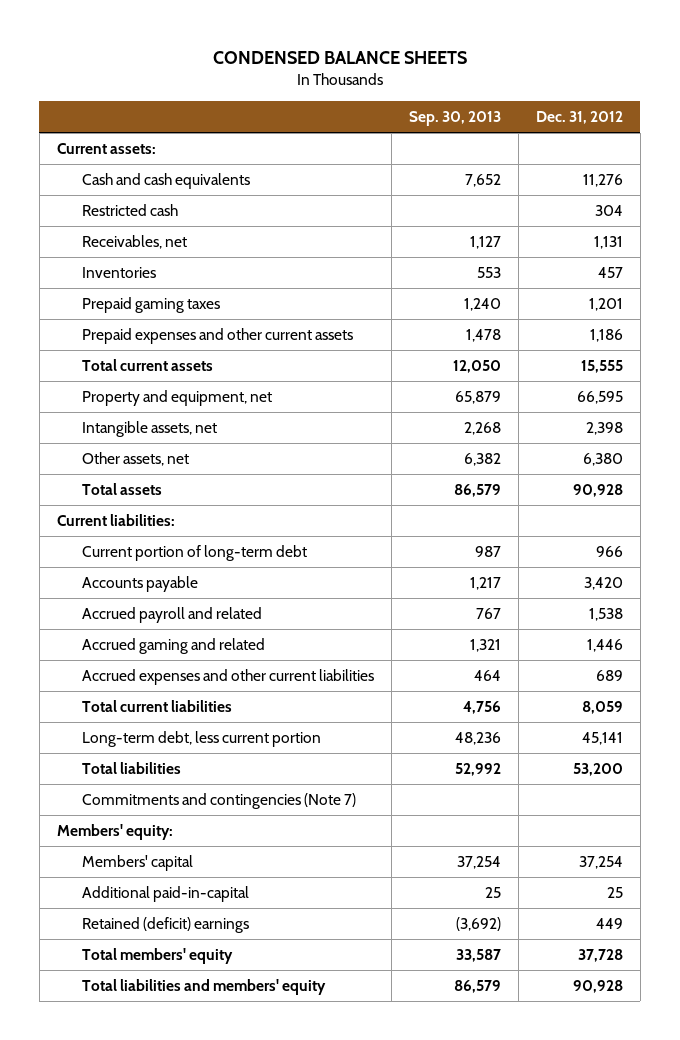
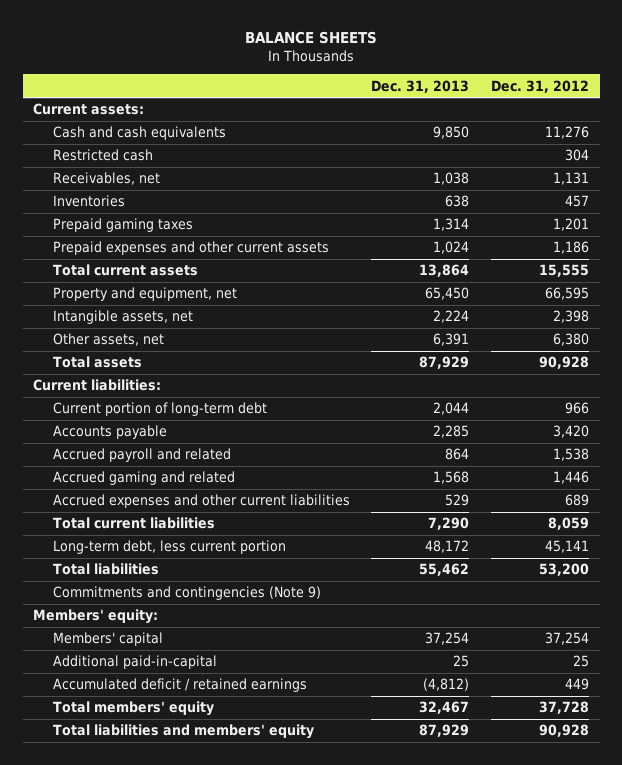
- CONDENSED BALANCE SHEETS
+ BALANCE SHEETS
- | Sep. 30, 2013 | Dec. 31, 2012
+ | Dec. 31, 2013 | Dec. 31, 2012
- Commitments and contingencies (Note 7)
+ Commitments and contingencies (Note 9)
- Retained (deficit) earnings | (3,692) | 449
+ Accumulated deficit / retained earnings | (4,812) | 449

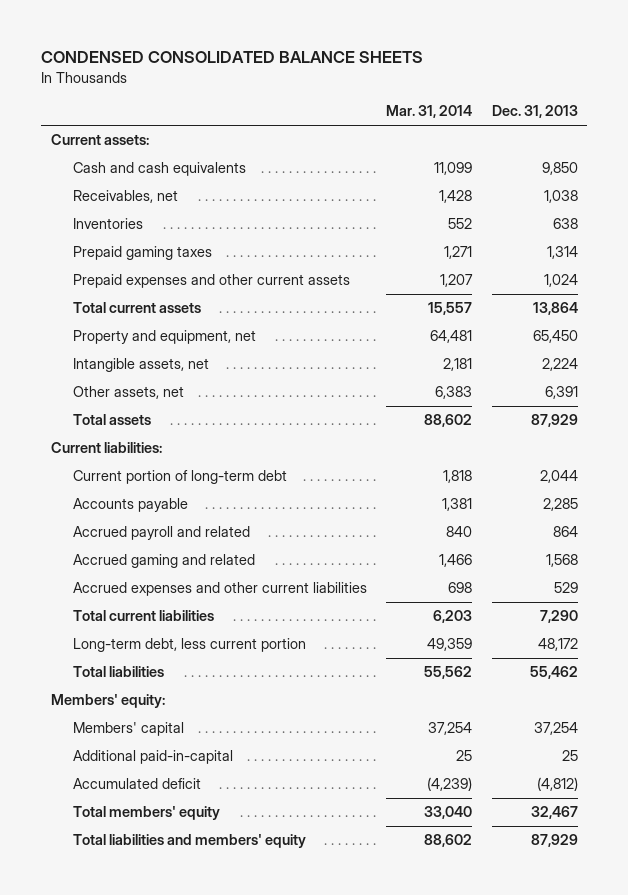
- BALANCE SHEETS
+ CONDENSED CONSOLIDATED BALANCE SHEETS
- | Dec. 31, 2013 | Dec. 31, 2012
+ | Mar. 31, 2014 | Dec. 31, 2013
- Restricted cash | | 304
- Commitments and contingencies (Note 9)
- Accumulated deficit / retained earnings | (4,812) | 449
+ Accumulated deficit | (4,239) | (4,812)

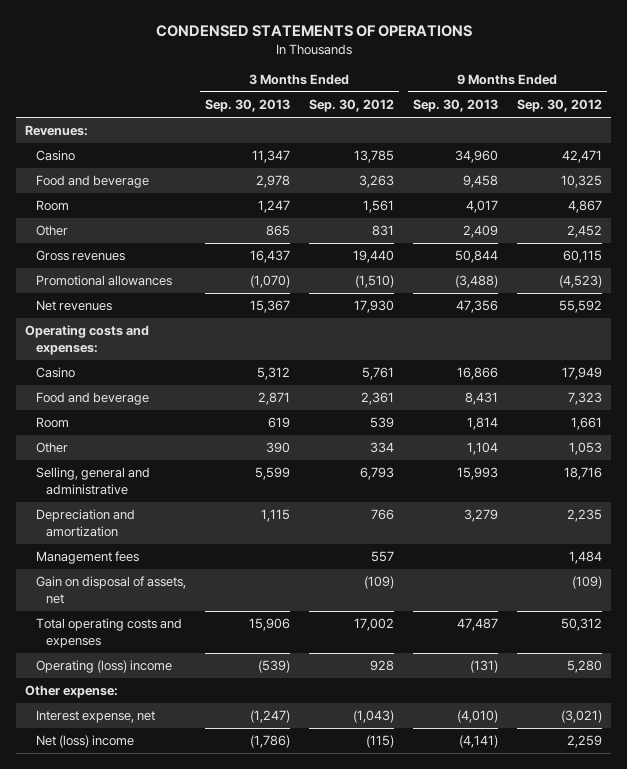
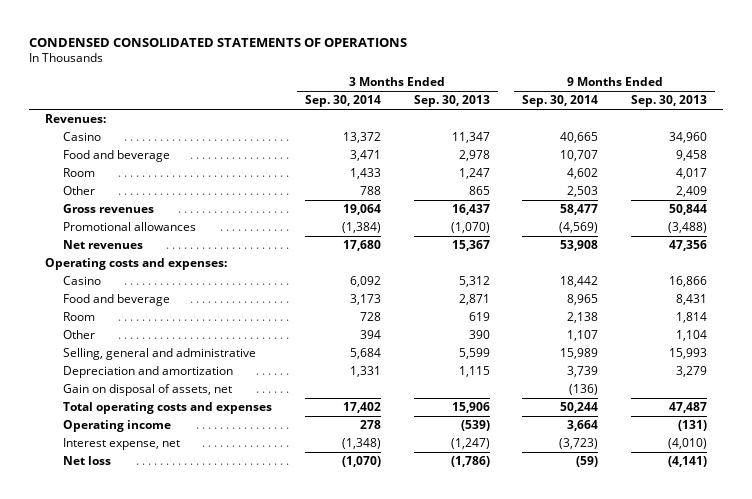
- CONDENSED STATEMENTS OF OPERATIONS
+ CONDENSED CONSOLIDATED STATEMENTS OF OPERATIONS
- | 3 Months Ended Sep. 30, 2013 | 3 Months Ended Sep. 30, 2012 | 9 Months Ended Sep. 30, 2013 | 9 Months Ended Sep. 30, 2012
+ | 3 Months Ended Sep. 30, 2014 | 3 Months Ended Sep. 30, 2013 | 9 Months Ended Sep. 30, 2014 | 9 Months Ended Sep. 30, 2013
- Management fees | | 557 | | 1,484
- Operating (loss) income | (539) | 928 | (131) | 5,280
- Other expense:
+ Operating income | 278 | (539) | 3,664 | (131)
- Net (loss) income | (1,786) | (115) | (4,141) | 2,259
+ Net loss | (1,070) | (1,786) | (59) | (4,141)

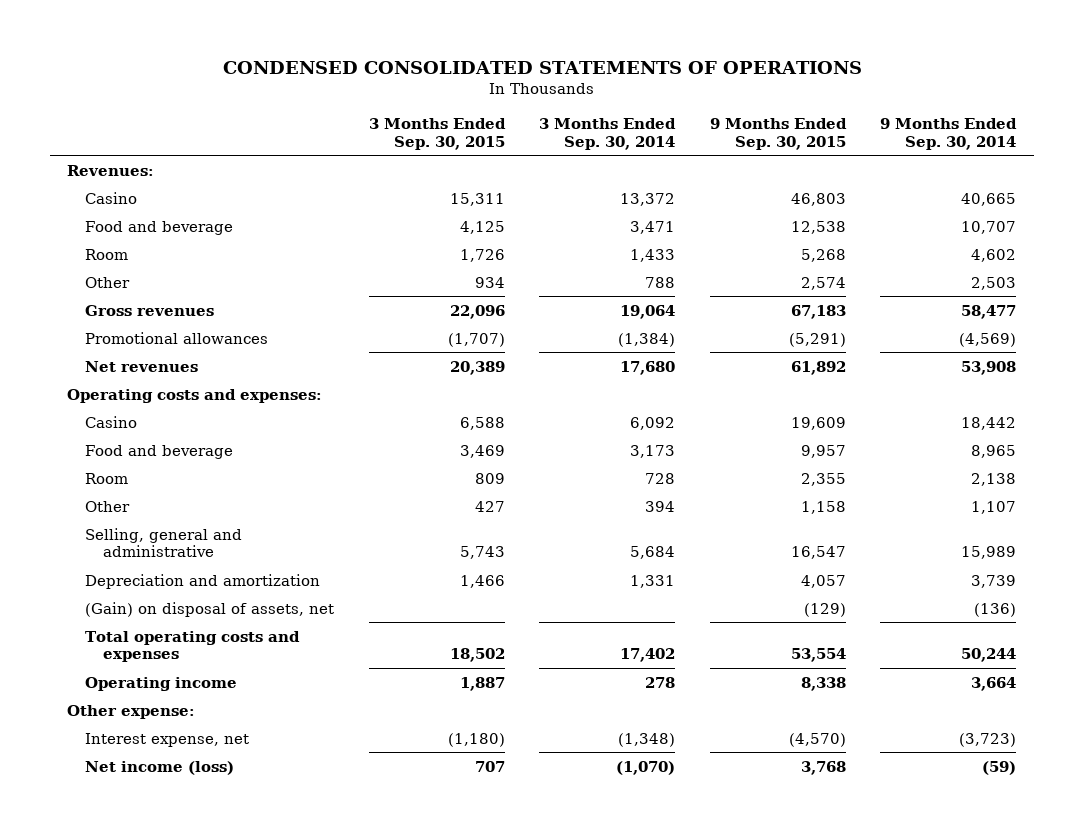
- | 3 Months Ended Sep. 30, 2014 | 3 Months Ended Sep. 30, 2013 | 9 Months Ended Sep. 30, 2014 | 9 Months Ended Sep. 30, 2013
+ | 3 Months Ended Sep. 30, 2015 | 3 Months Ended Sep. 30, 2014 | 9 Months Ended Sep. 30, 2015 | 9 Months Ended Sep. 30, 2014
- Gain on disposal of assets, net | | | (136) |
+ (Gain) on disposal of assets, net | | | (129) | (136)
+ Other expense:
- Net loss | (1,070) | (1,786) | (59) | (4,141)
+ Net income (loss) | 707 | (1,070) | 3,768 | (59)

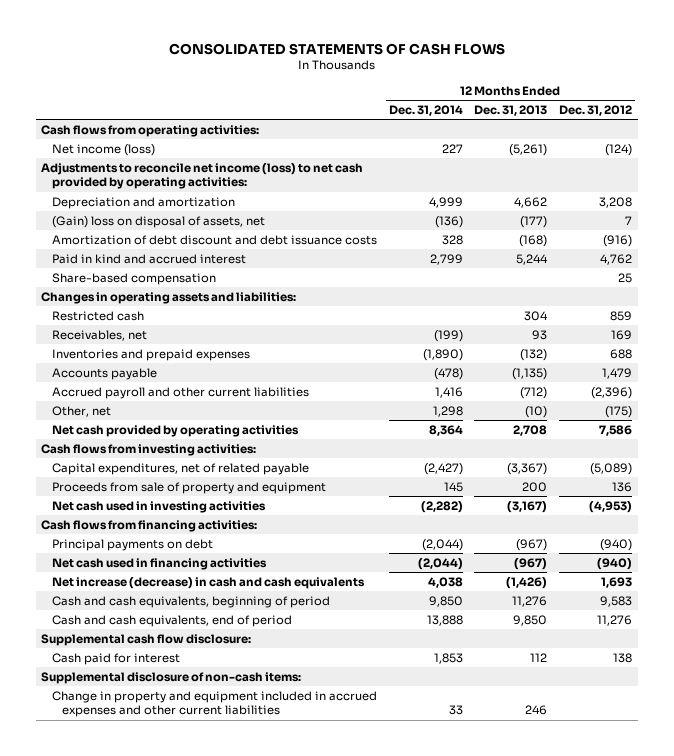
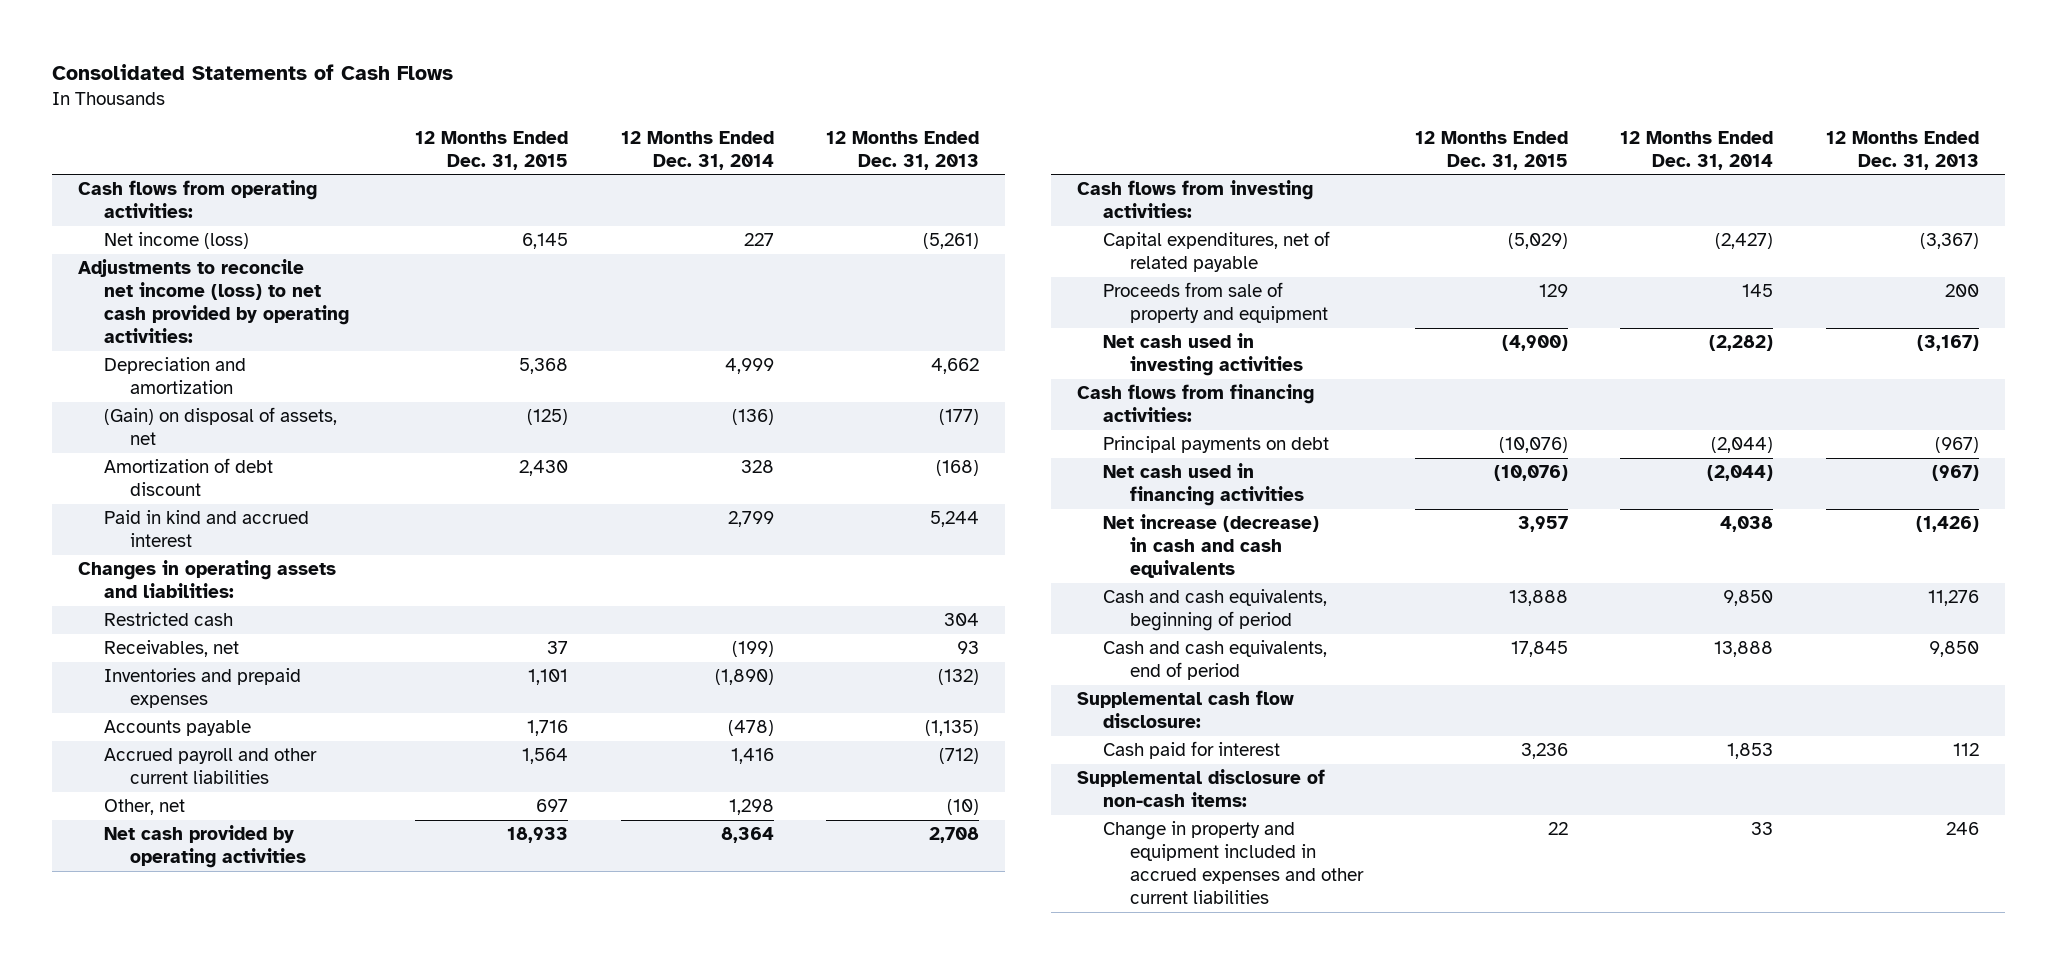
- CONSOLIDATED STATEMENTS OF CASH FLOWS
+ Consolidated Statements of Cash Flows
- | 12 Months Ended Dec. 31, 2014 | 12 Months Ended Dec. 31, 2013 | 12 Months Ended Dec. 31, 2012
+ | 12 Months Ended Dec. 31, 2015 | 12 Months Ended Dec. 31, 2014 | 12 Months Ended Dec. 31, 2013
- (Gain) loss on disposal of assets, net | (136) | (177) | 7
- Amortization of debt discount and debt issuance costs | 328 | (168) | (916)
+ (Gain) on disposal of assets, net | (125) | (136) | (177)
+ Amortization of debt discount | 2,430 | 328 | (168)
- Share-based compensation | | | 25

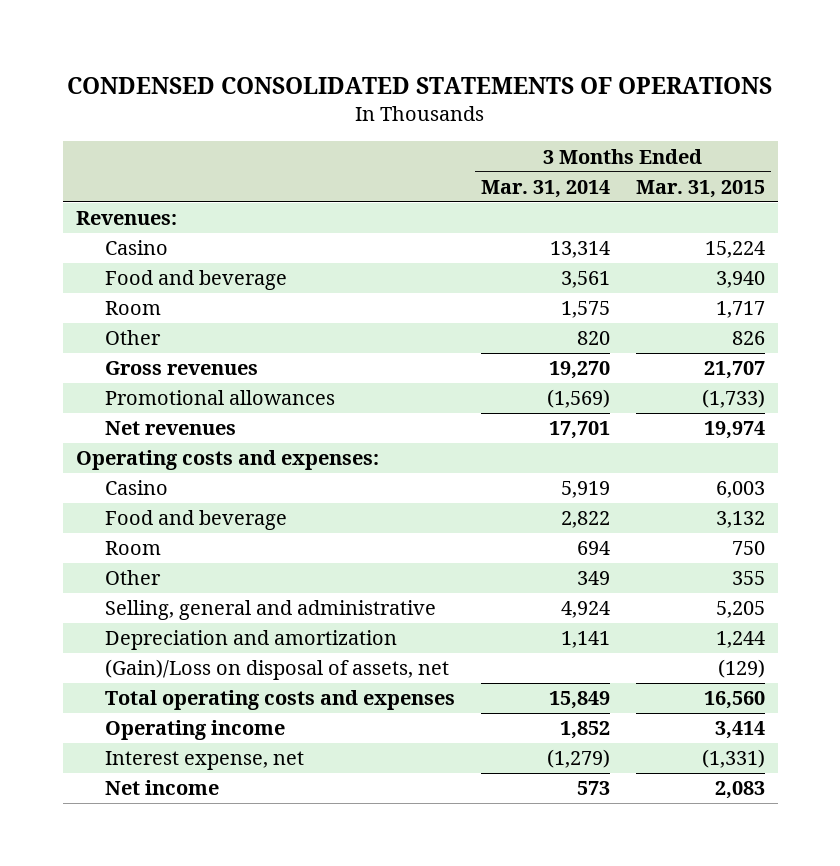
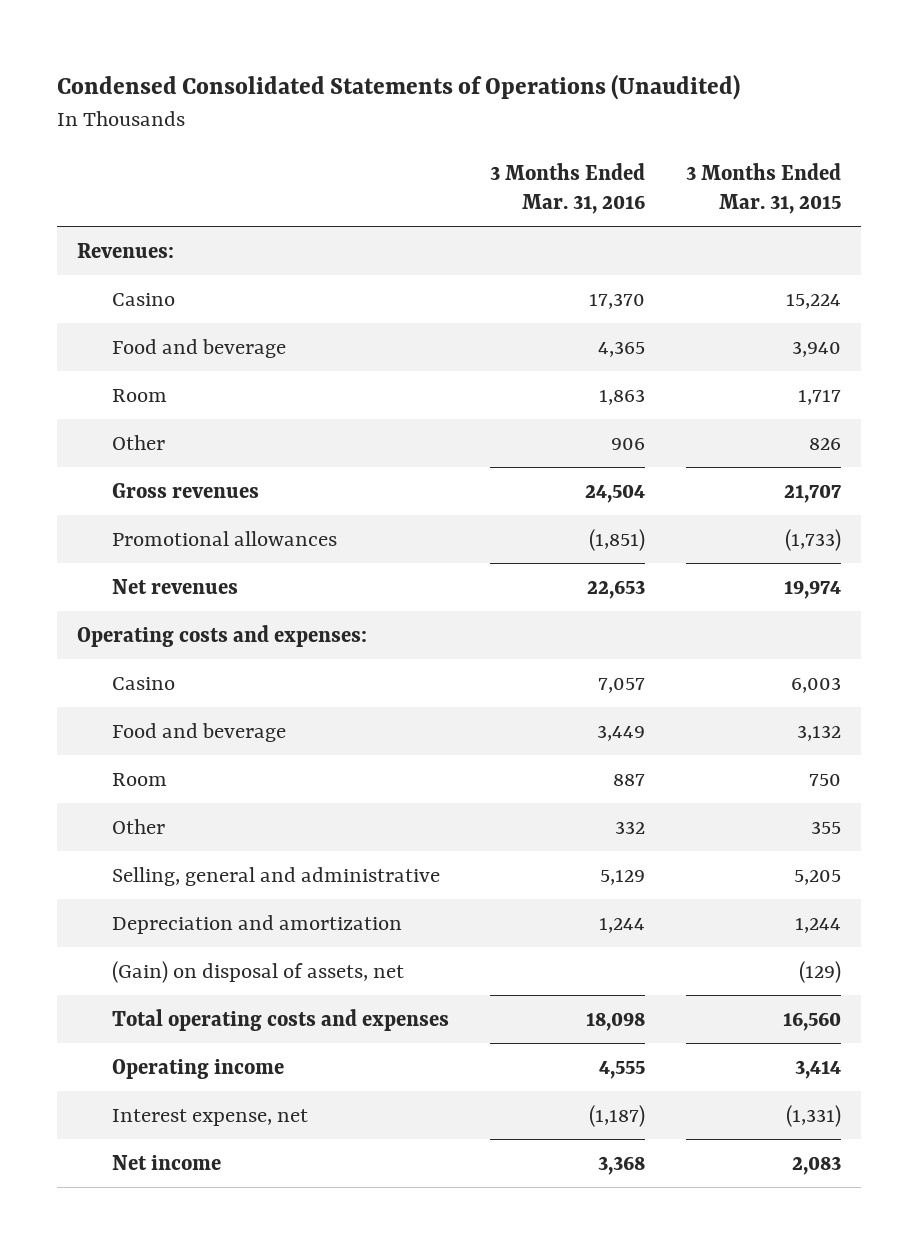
- CONDENSED CONSOLIDATED STATEMENTS OF OPERATIONS
+ Condensed Consolidated Statements of Operations (Unaudited)
- | 3 Months Ended Mar. 31, 2014 | 3 Months Ended Mar. 31, 2015
+ | 3 Months Ended Mar. 31, 2016 | 3 Months Ended Mar. 31, 2015
- (Gain)/Loss on disposal of assets, net | | (129)
+ (Gain) on disposal of assets, net | | (129)

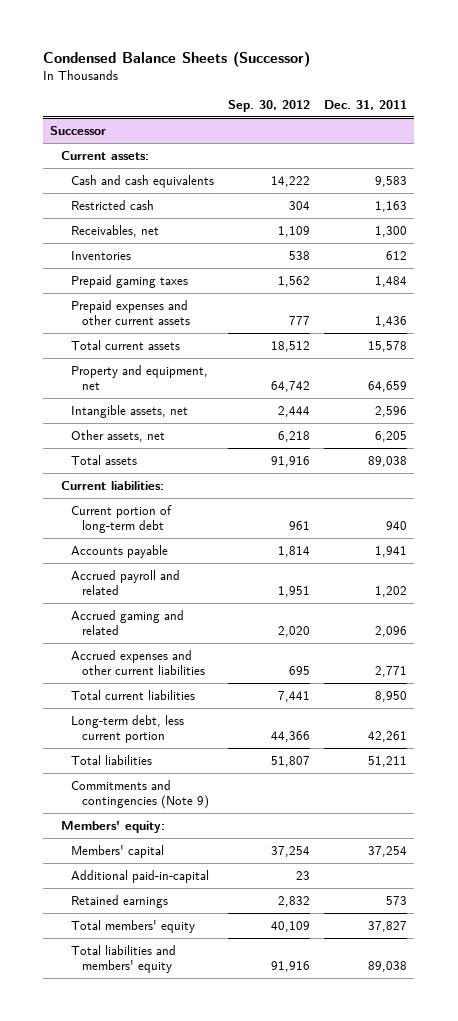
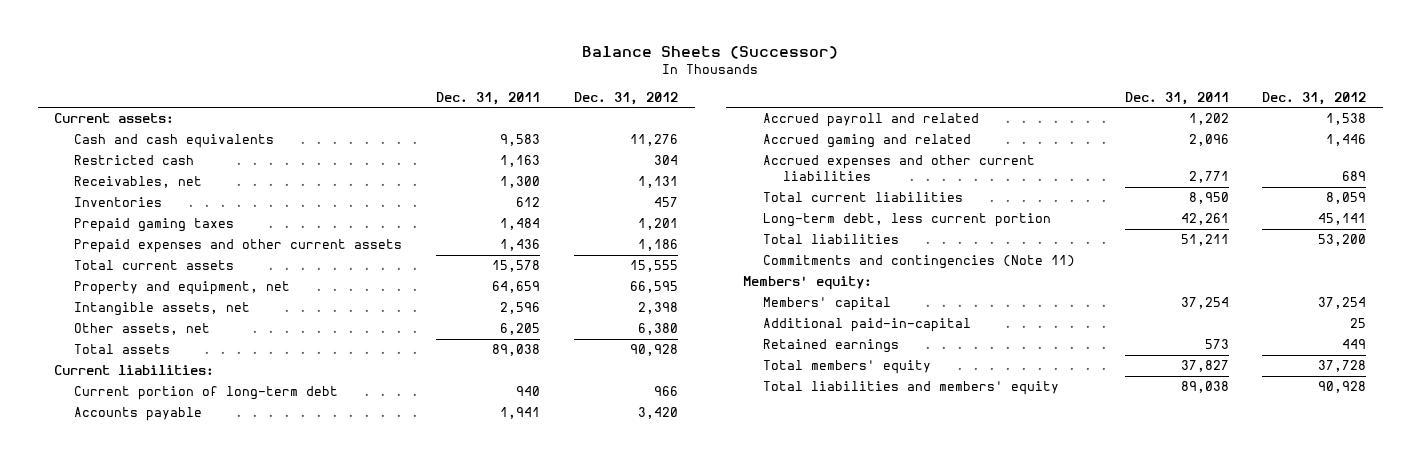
- Condensed Balance Sheets (Successor)
+ Balance Sheets (Successor)
- | Sep. 30, 2012 | Dec. 31, 2011
+ | Dec. 31, 2011 | Dec. 31, 2012
- Successor
- Commitments and contingencies (Note 9)
+ Commitments and contingencies (Note 11)

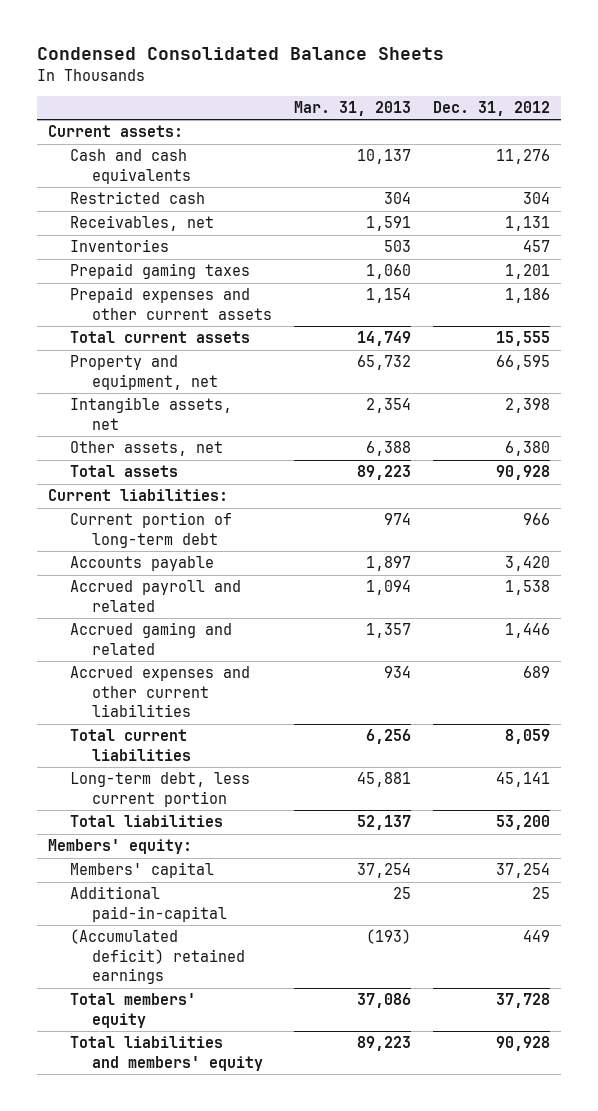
- Balance Sheets (Successor)
+ Condensed Consolidated Balance Sheets
- | Dec. 31, 2011 | Dec. 31, 2012
+ | Mar. 31, 2013 | Dec. 31, 2012
- Commitments and contingencies (Note 11)
- Retained earnings | 573 | 449
+ (Accumulated deficit) retained earnings | (193) | 449

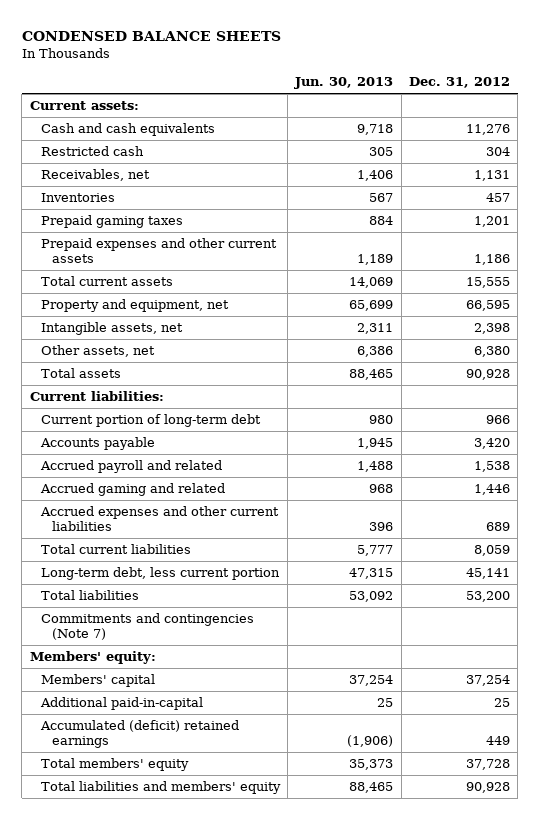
- Condensed Consolidated Balance Sheets
+ CONDENSED BALANCE SHEETS
- | Mar. 31, 2013 | Dec. 31, 2012
+ | Jun. 30, 2013 | Dec. 31, 2012
+ Commitments and contingencies (Note 7)
- (Accumulated deficit) retained earnings | (193) | 449
+ Accumulated (deficit) retained earnings | (1,906) | 449

